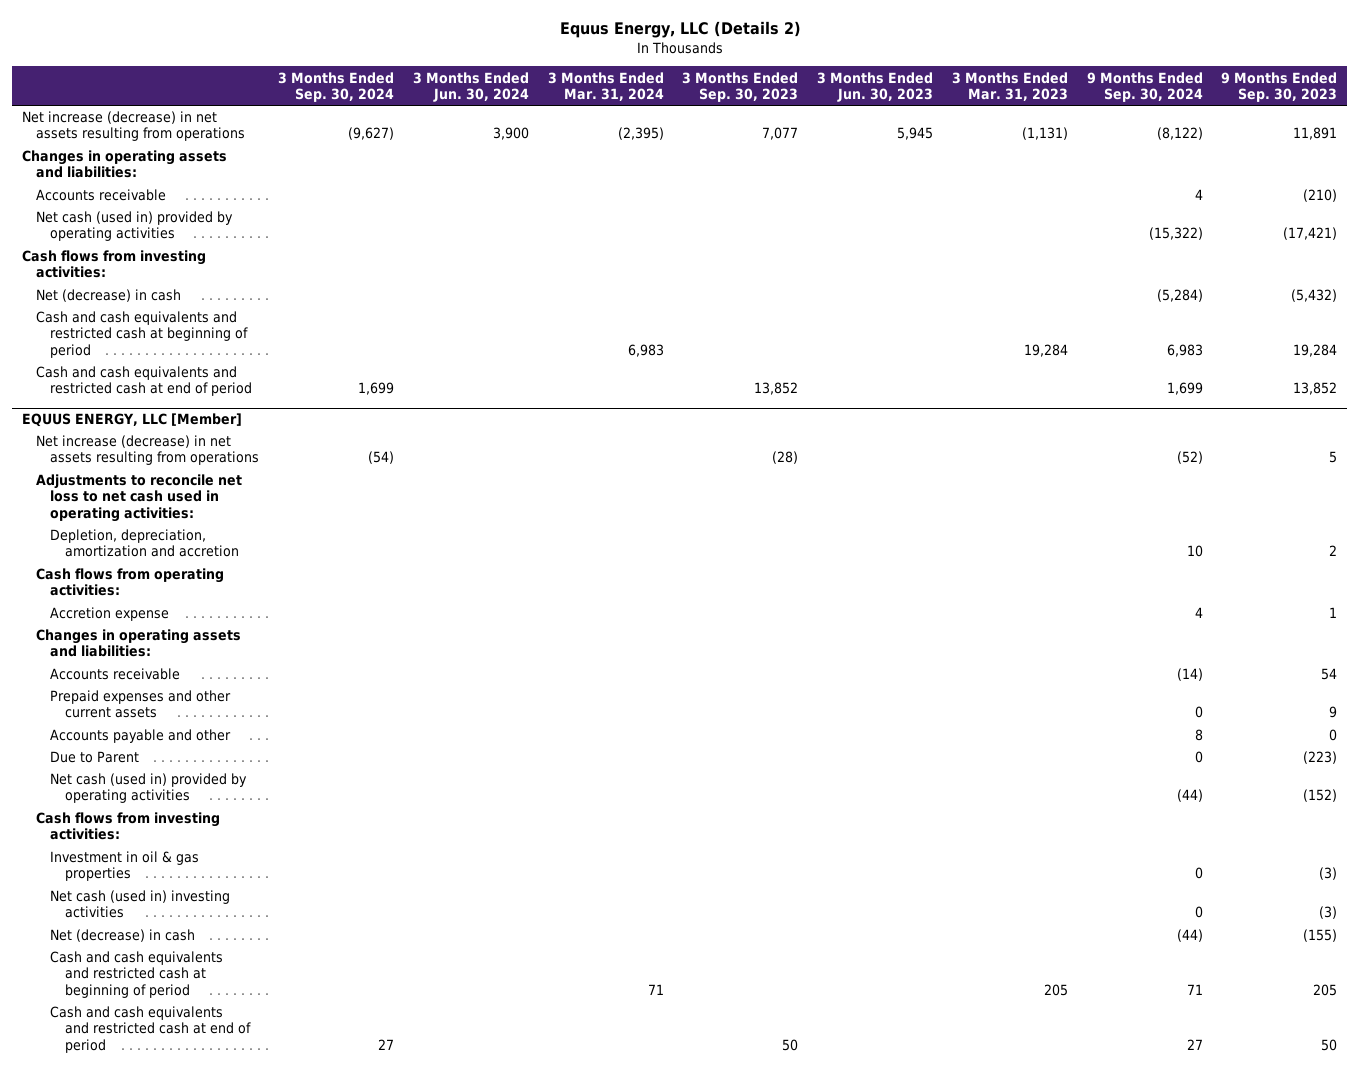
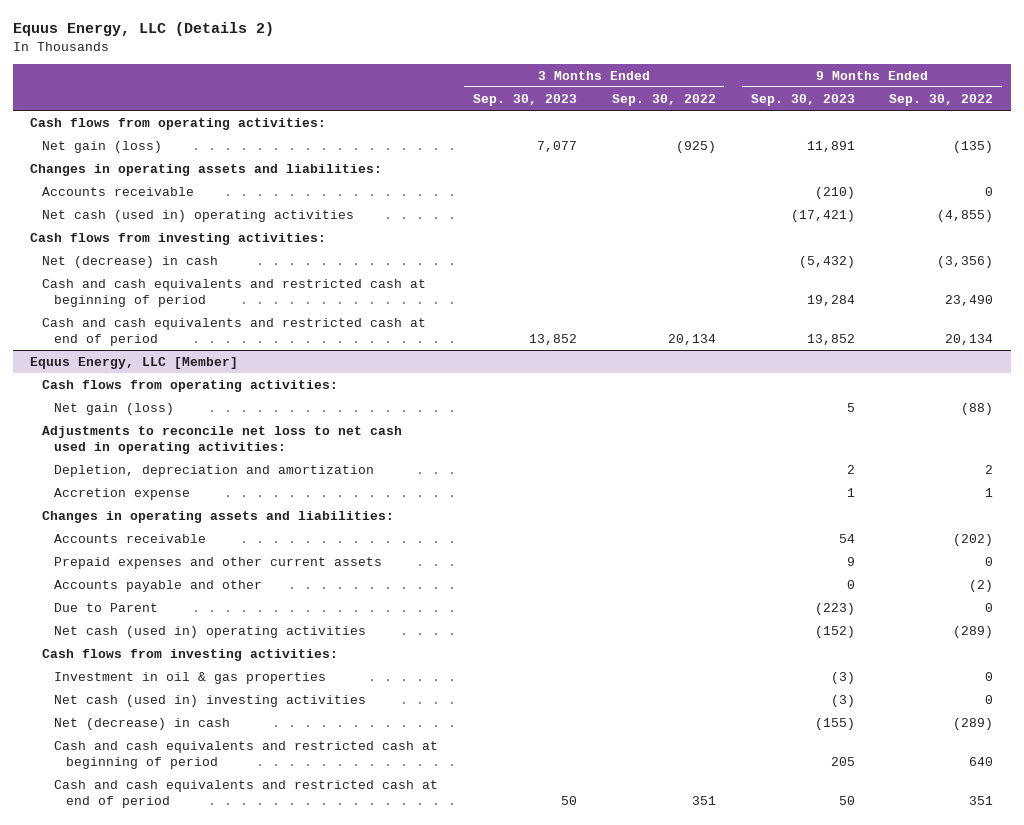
- | 3 Months Ended Sep. 30, 2024 | 3 Months Ended Jun. 30, 2024 | 3 Months Ended Mar. 31, 2024 | 3 Months Ended Sep. 30, 2023 | 3 Months Ended Jun. 30, 2023 | 3 Months Ended Mar. 31, 2023 | 9 Months Ended Sep. 30, 2024 | 9 Months Ended Sep. 30, 2023
+ | 3 Months Ended Sep. 30, 2023 | 3 Months Ended Sep. 30, 2022 | 9 Months Ended Sep. 30, 2023 | 9 Months Ended Sep. 30, 2022
- Net increase (decrease) in net assets resulting from operations | (9,627) | 3,900 | (2,395) | 7,077 | 5,945 | (1,131) | (8,122) | 11,891
+ Cash flows from operating activities:
+ Net gain (loss) | 7,077 | (925) | 11,891 | (135)
- Net cash (used in) provided by operating activities | | | | | | | (15,322) | (17,421)
+ Net cash (used in) operating activities | | | (17,421) | (4,855)
- EQUUS ENERGY, LLC [Member]
- Net increase (decrease) in net assets resulting from operations | (54) | | | (28) | | | (52) | 5
- Adjustments to reconcile net loss to net cash used in operating activities:
- Depletion, depreciation, amortization and accretion | | | | | | | 10 | 2
+ Equus Energy, LLC [Member]
+ Net gain (loss) | | | 5 | (88)
+ Adjustments to reconcile net loss to net cash used in operating activities:
+ Depletion, depreciation and amortization | | | 2 | 2
- Net cash (used in) provided by operating activities | | | | | | | (44) | (152)
+ Net cash (used in) operating activities | | | (152) | (289)

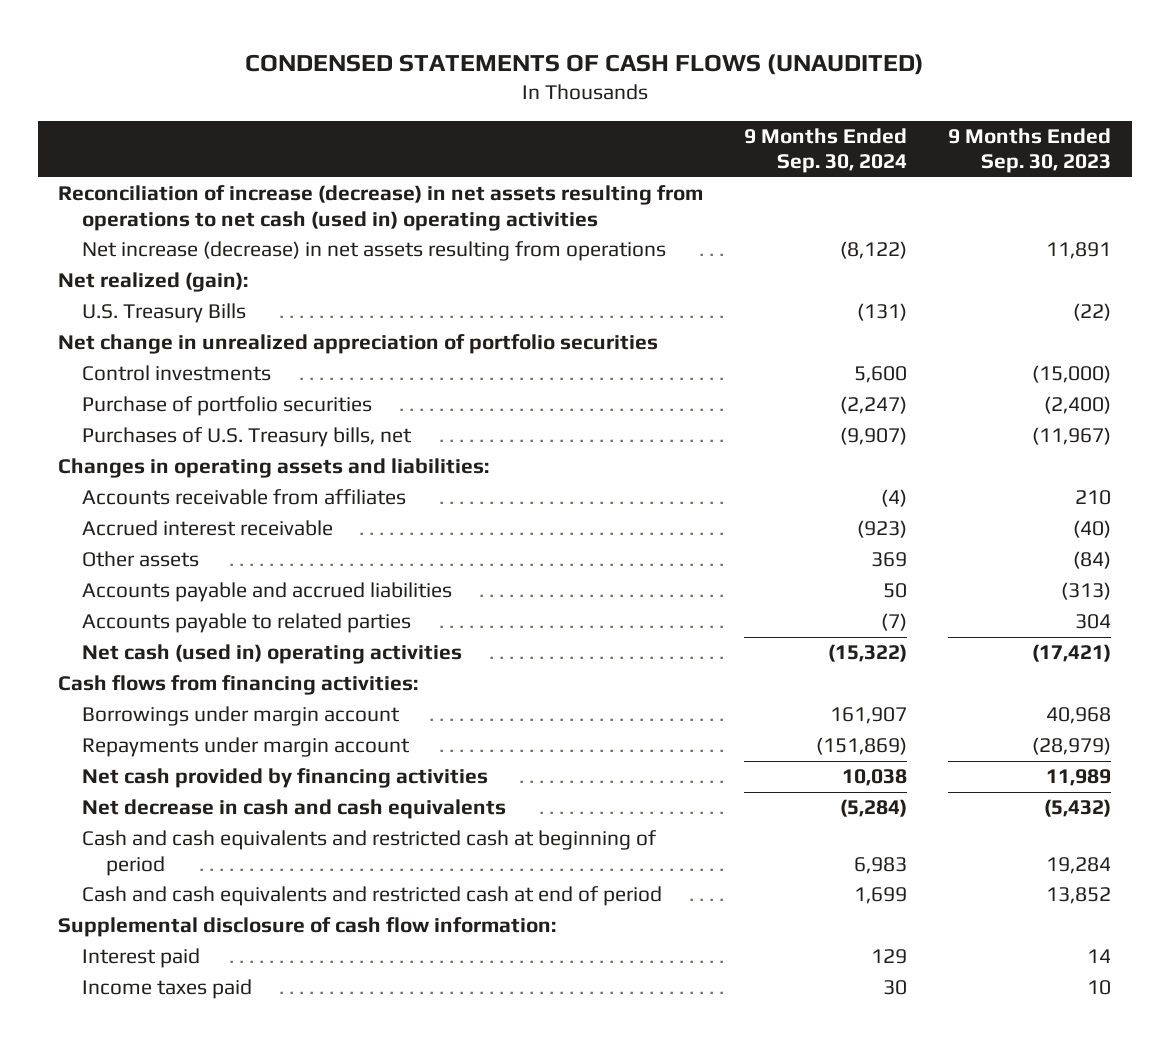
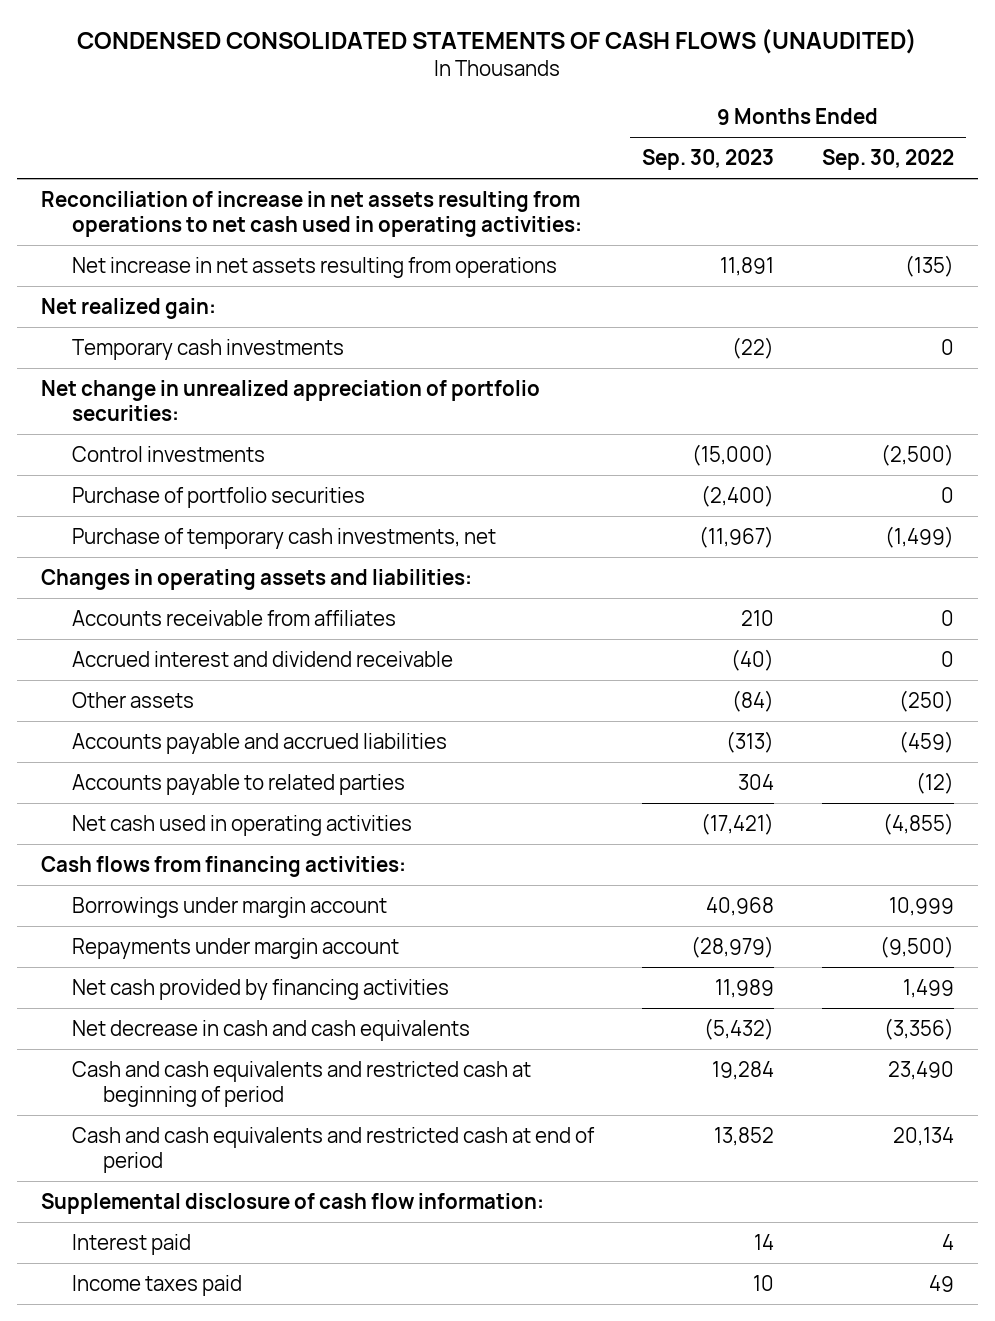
- CONDENSED STATEMENTS OF CASH FLOWS (UNAUDITED)
+ CONDENSED CONSOLIDATED STATEMENTS OF CASH FLOWS (UNAUDITED)
- | 9 Months Ended Sep. 30, 2024 | 9 Months Ended Sep. 30, 2023
+ | 9 Months Ended Sep. 30, 2023 | 9 Months Ended Sep. 30, 2022
- Reconciliation of increase (decrease) in net assets resulting from operations to net cash (used in) operating activities
- Net increase (decrease) in net assets resulting from operations | (8,122) | 11,891
- Net realized (gain):
- U.S. Treasury Bills | (131) | (22)
- Net change in unrealized appreciation of portfolio securities
+ Reconciliation of increase in net assets resulting from operations to net cash used in operating activities:
+ Net increase in net assets resulting from operations | 11,891 | (135)
+ Net realized gain:
+ Temporary cash investments | (22) | 0
+ Net change in unrealized appreciation of portfolio securities:
- Purchases of U.S. Treasury bills, net | (9,907) | (11,967)
+ Purchase of temporary cash investments, net | (11,967) | (1,499)
- Accrued interest receivable | (923) | (40)
+ Accrued interest and dividend receivable | (40) | 0
- Net cash (used in) operating activities | (15,322) | (17,421)
+ Net cash used in operating activities | (17,421) | (4,855)

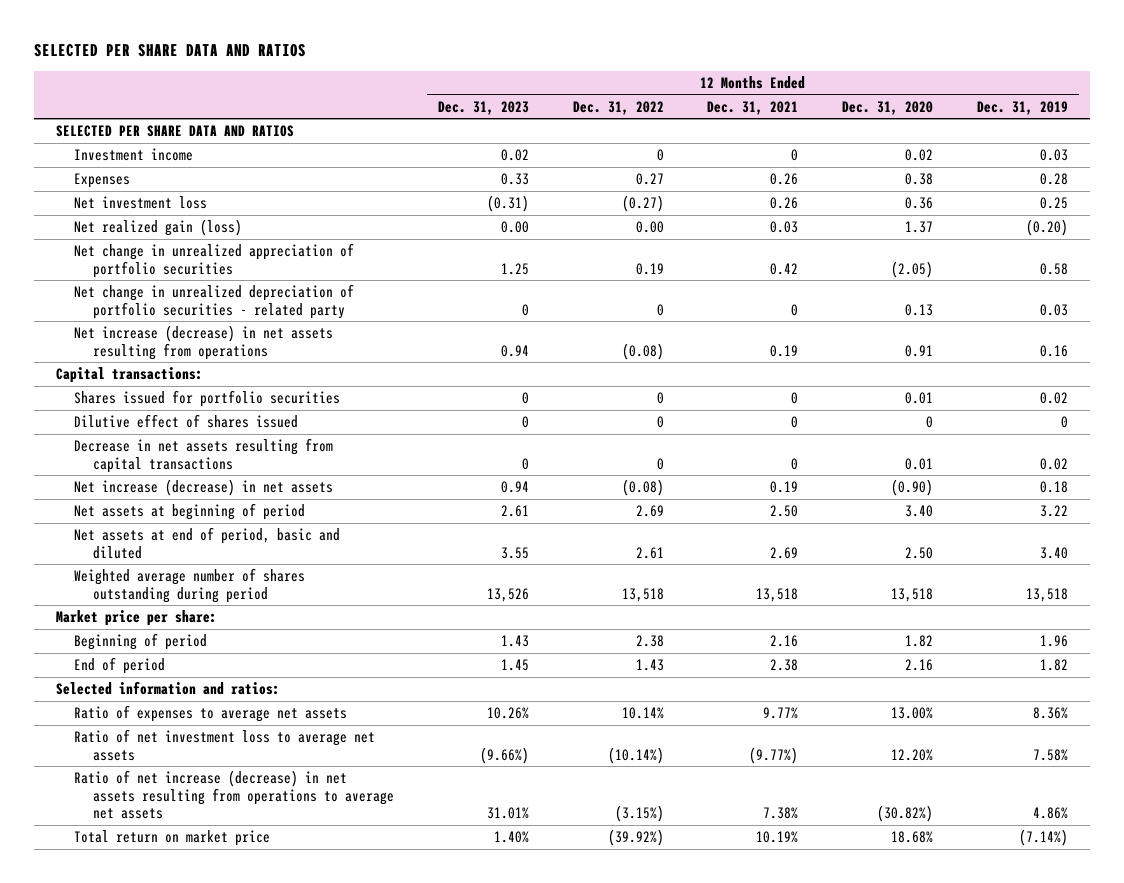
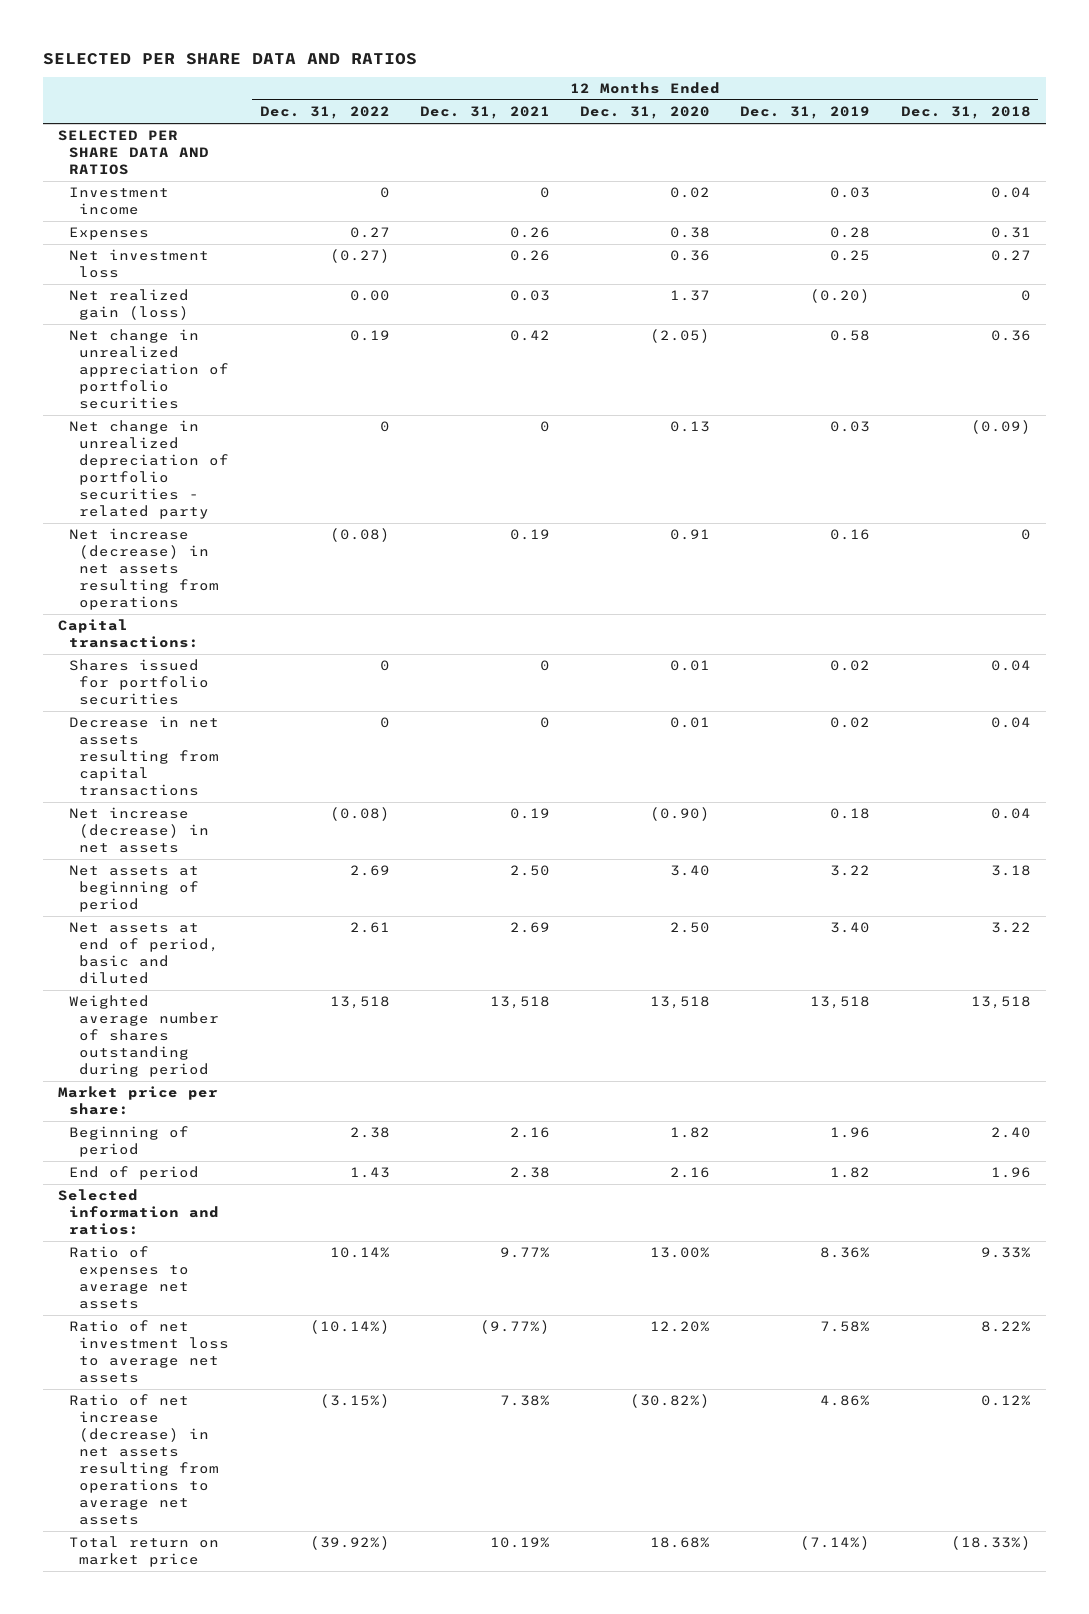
- | 12 Months Ended Dec. 31, 2023 | 12 Months Ended Dec. 31, 2022 | 12 Months Ended Dec. 31, 2021 | 12 Months Ended Dec. 31, 2020 | 12 Months Ended Dec. 31, 2019
+ | 12 Months Ended Dec. 31, 2022 | 12 Months Ended Dec. 31, 2021 | 12 Months Ended Dec. 31, 2020 | 12 Months Ended Dec. 31, 2019 | 12 Months Ended Dec. 31, 2018
- Dilutive effect of shares issued | 0 | 0 | 0 | 0 | 0

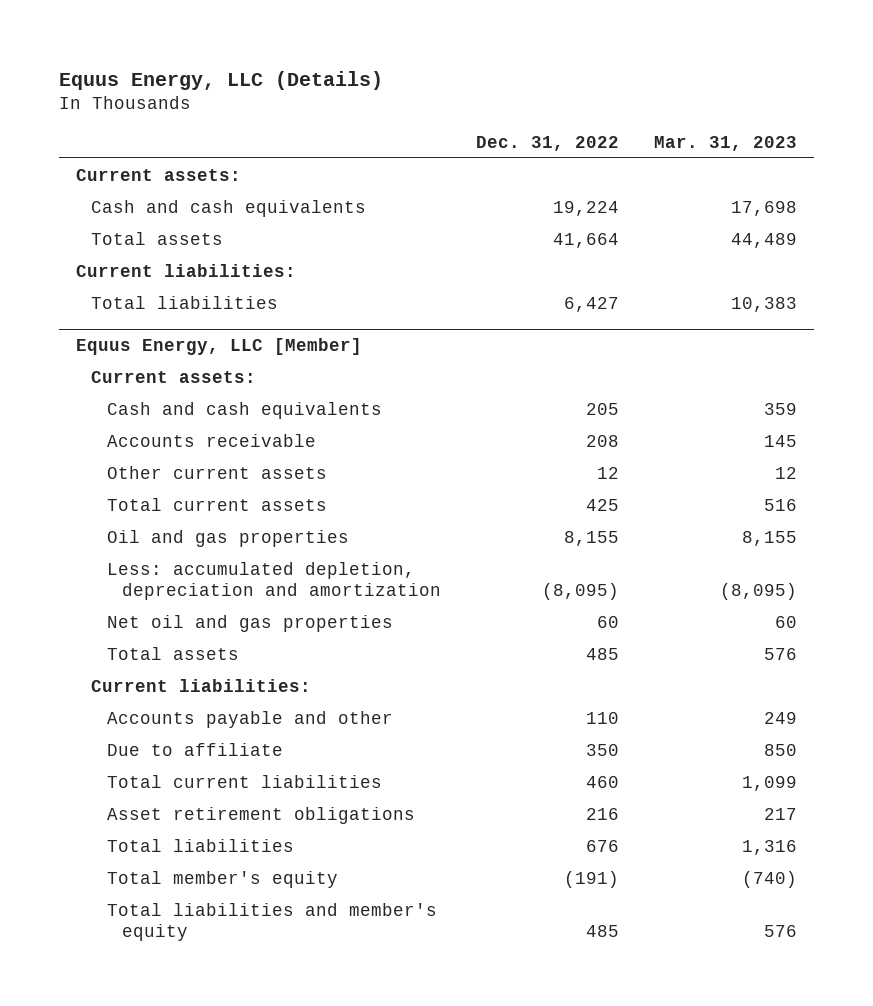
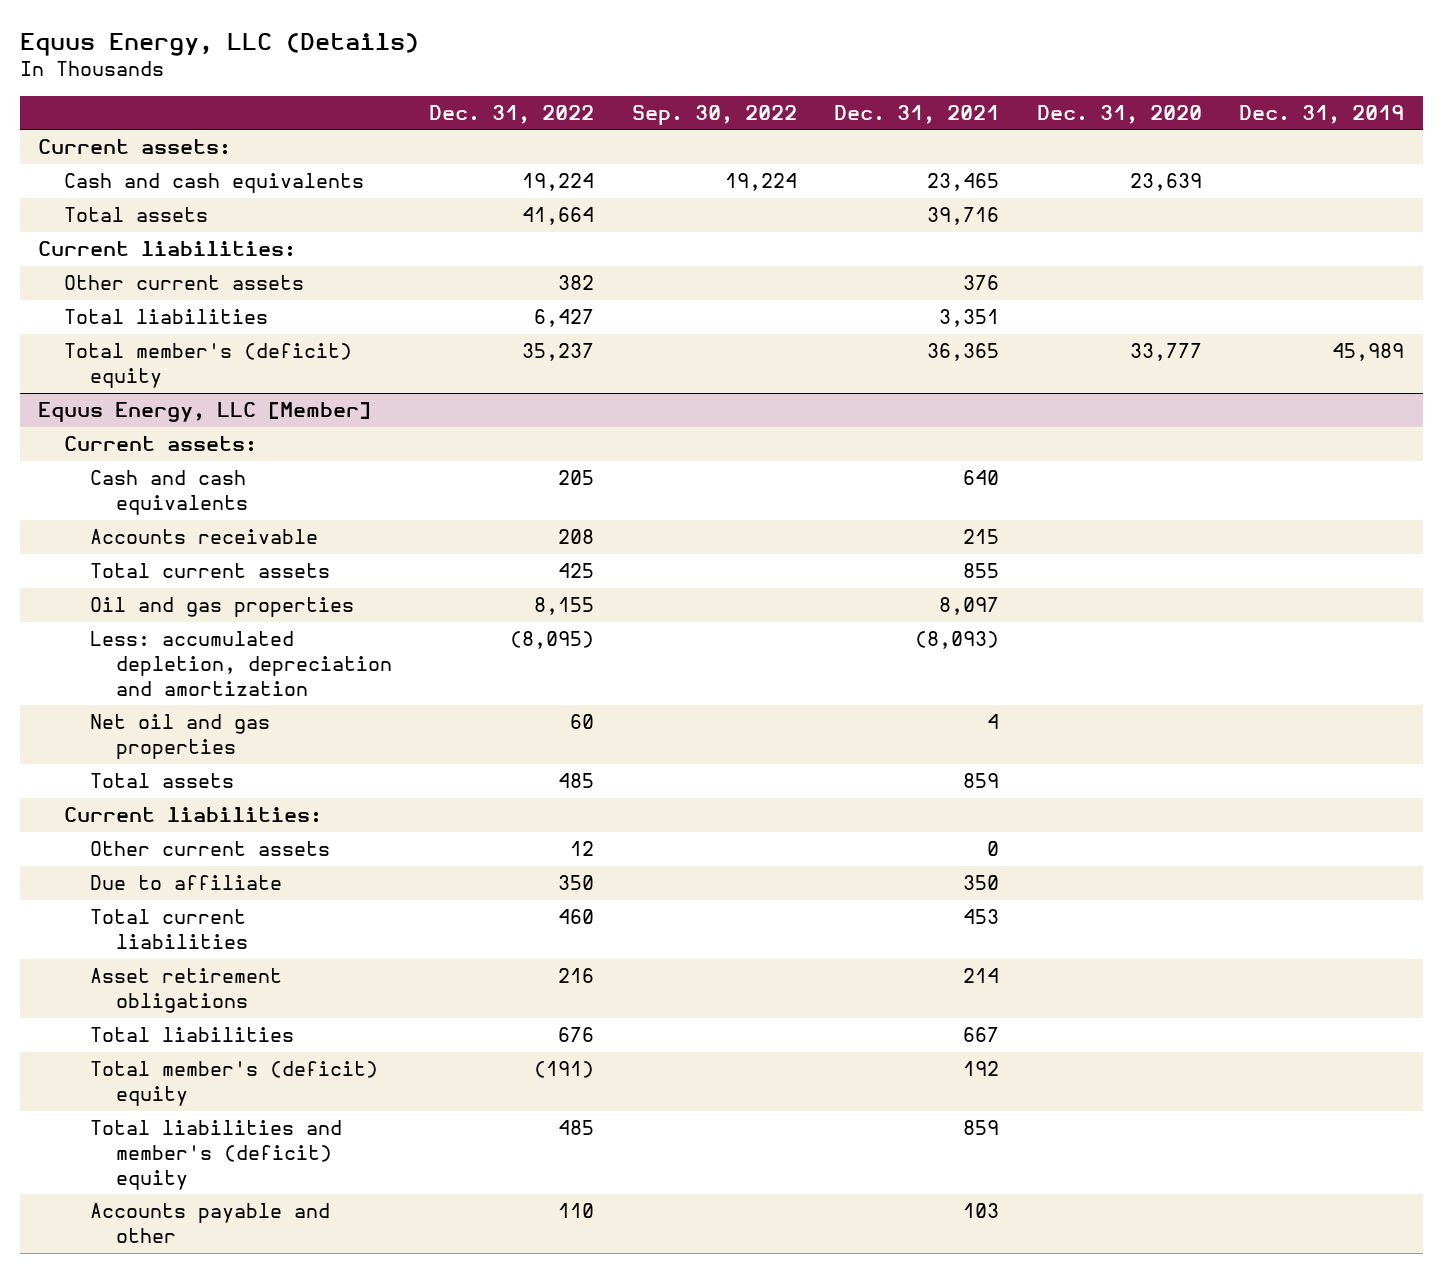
- | Dec. 31, 2022 | Mar. 31, 2023
+ | Dec. 31, 2022 | Sep. 30, 2022 | Dec. 31, 2021 | Dec. 31, 2020 | Dec. 31, 2019
+ Other current assets | 382 | | 376 | |
+ Total member's (deficit) equity | 35,237 | | 36,365 | 33,777 | 45,989
@ Equus Energy, LLC [Member]
moved down: Other current assets | 12 | | 0 | |
- Total member's equity | (191) | (740)
- Total liabilities and member's equity | 485 | 576
+ Total member's (deficit) equity | (191) | | 192 | |
+ Total liabilities and member's (deficit) equity | 485 | | 859 | |
moved down: Accounts payable and other | 110 | | 103 | |

